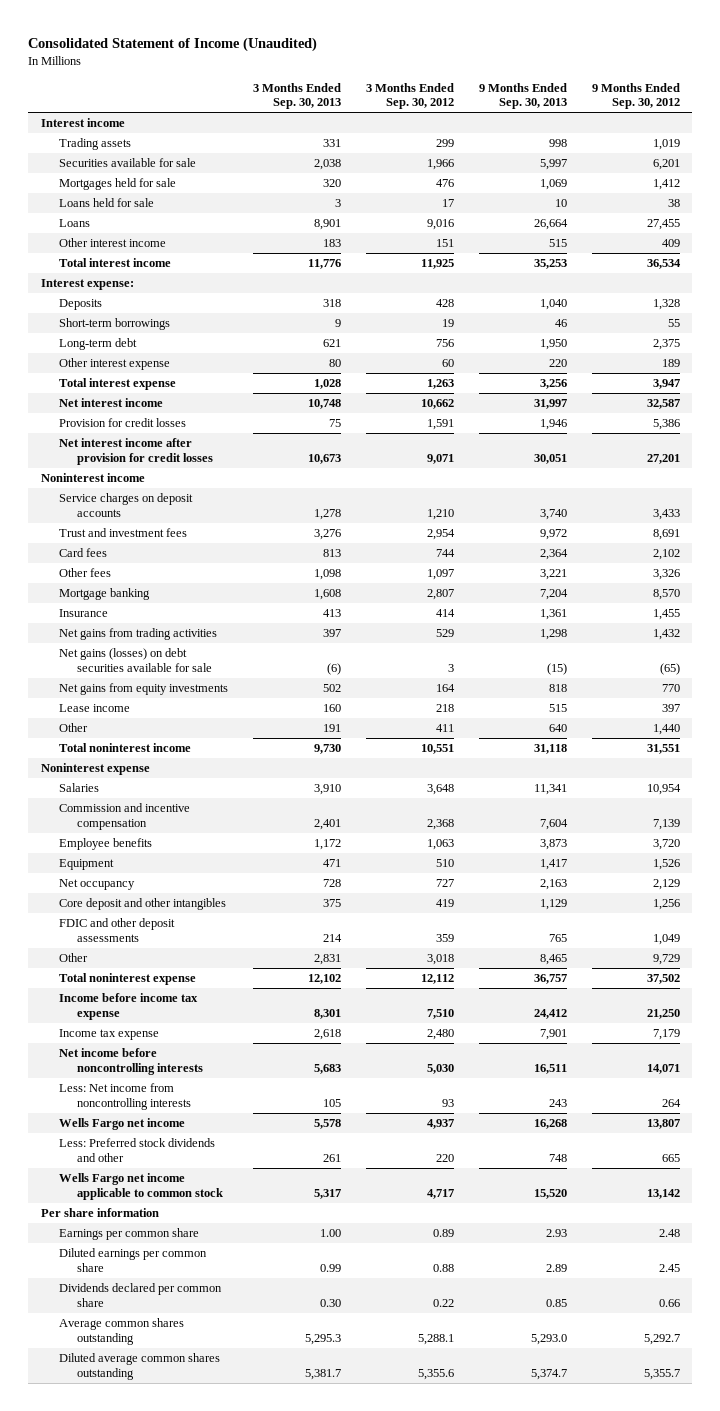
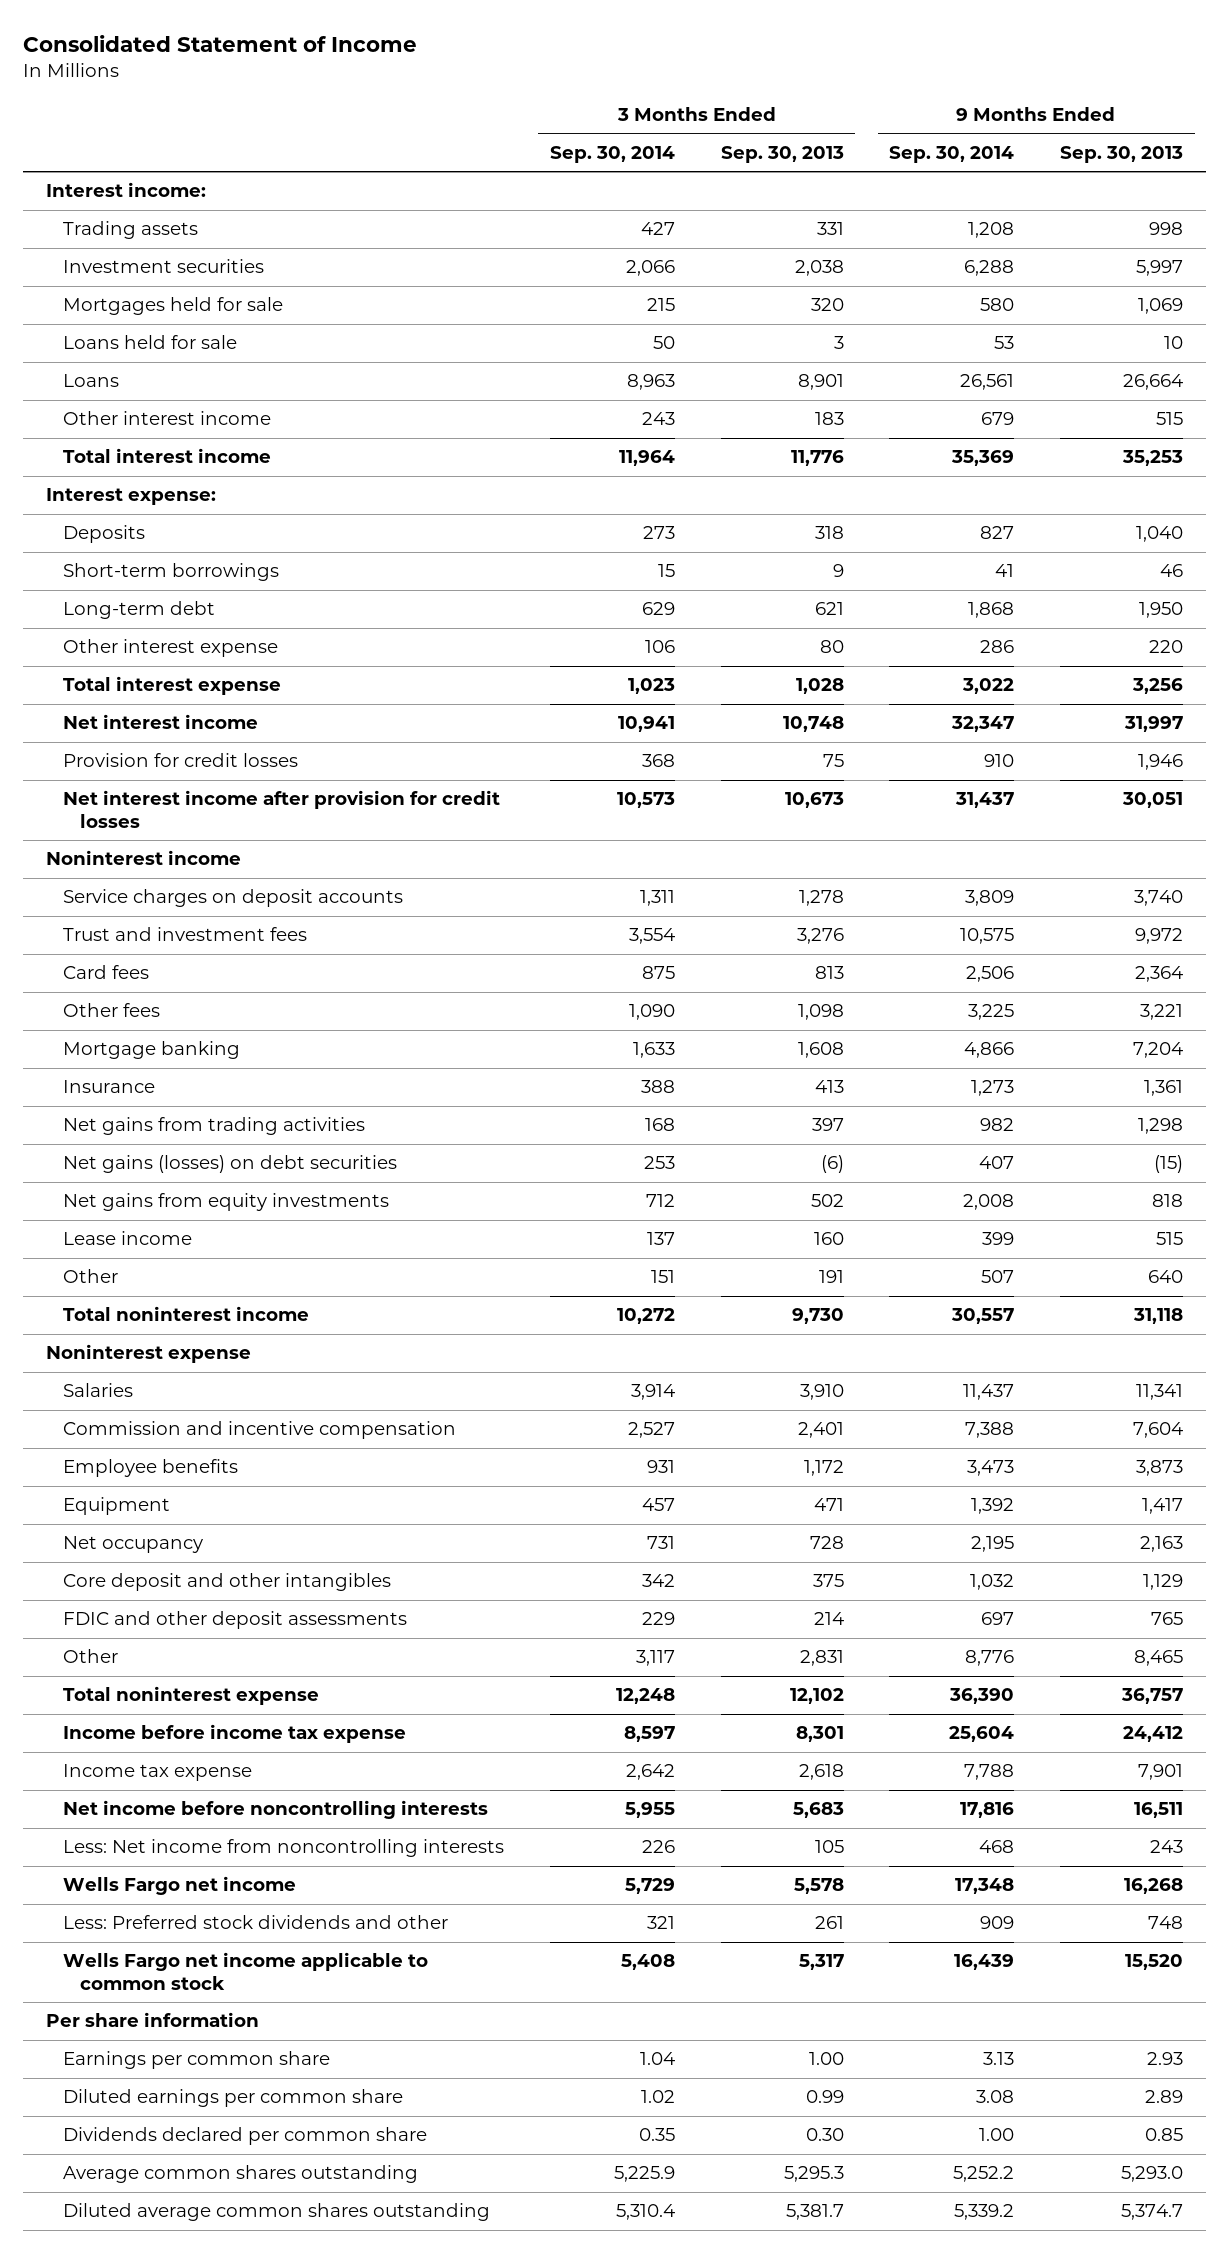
- Consolidated Statement of Income (Unaudited)
+ Consolidated Statement of Income
- | 3 Months Ended Sep. 30, 2013 | 3 Months Ended Sep. 30, 2012 | 9 Months Ended Sep. 30, 2013 | 9 Months Ended Sep. 30, 2012
+ | 3 Months Ended Sep. 30, 2014 | 3 Months Ended Sep. 30, 2013 | 9 Months Ended Sep. 30, 2014 | 9 Months Ended Sep. 30, 2013
- Interest income
+ Interest income:
- Securities available for sale | 2,038 | 1,966 | 5,997 | 6,201
+ Investment securities | 2,066 | 2,038 | 6,288 | 5,997
- Net gains (losses) on debt securities available for sale | (6) | 3 | (15) | (65)
+ Net gains (losses) on debt securities | 253 | (6) | 407 | (15)

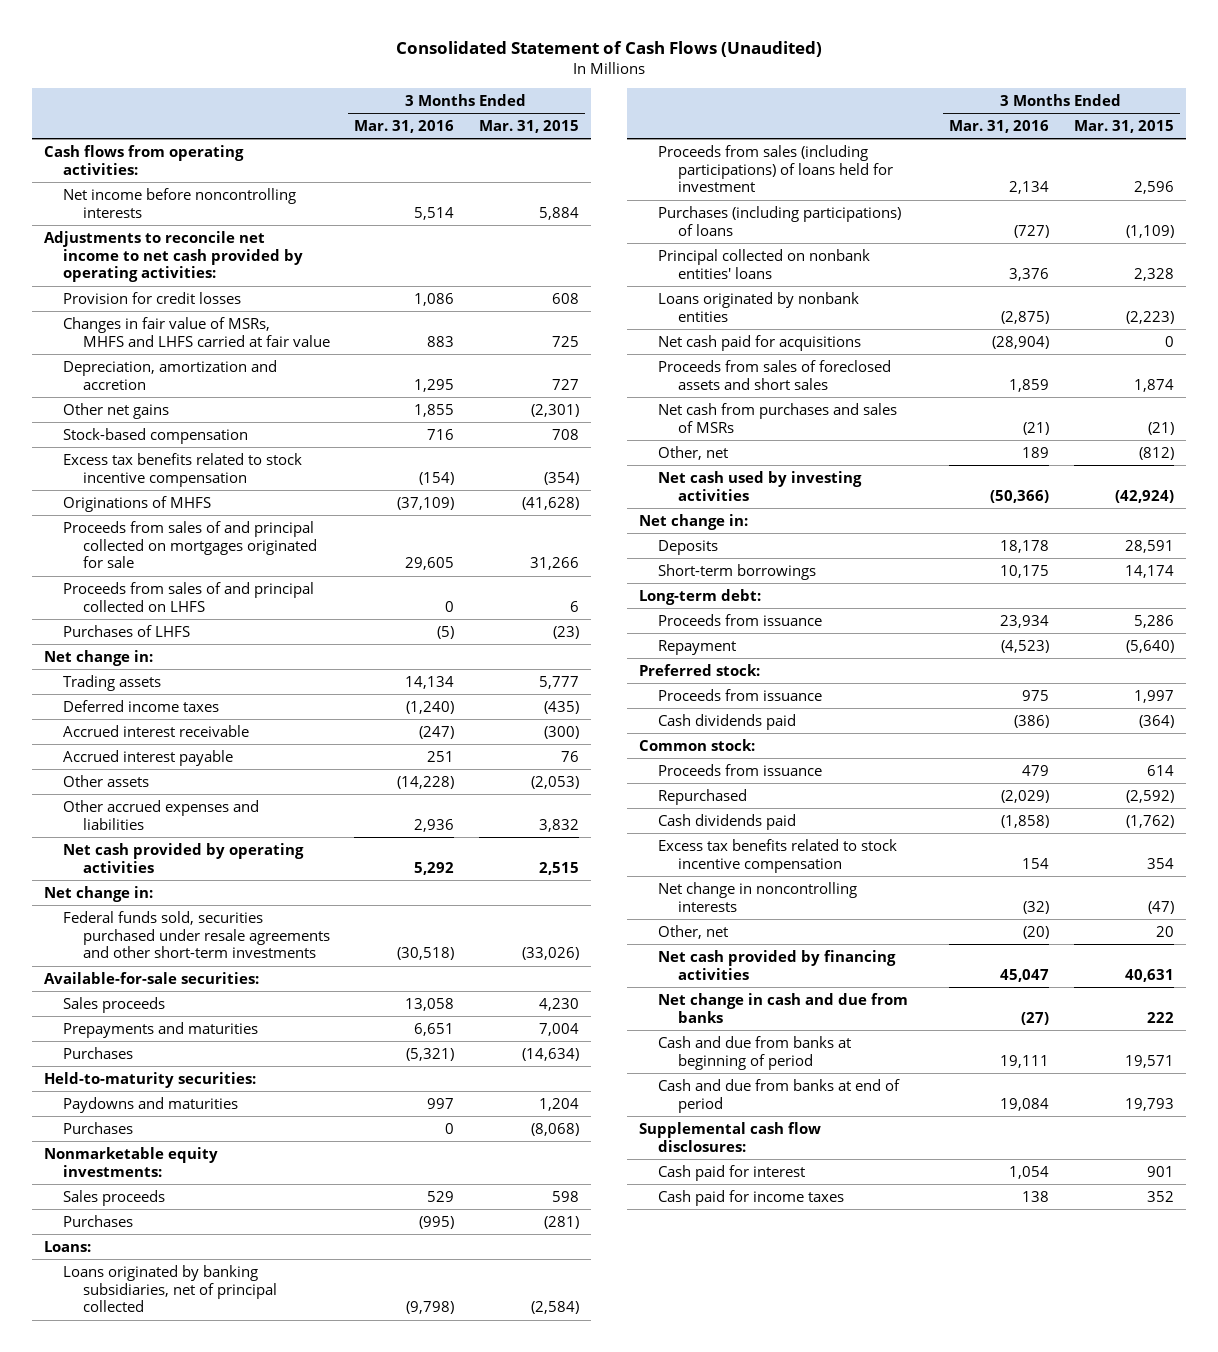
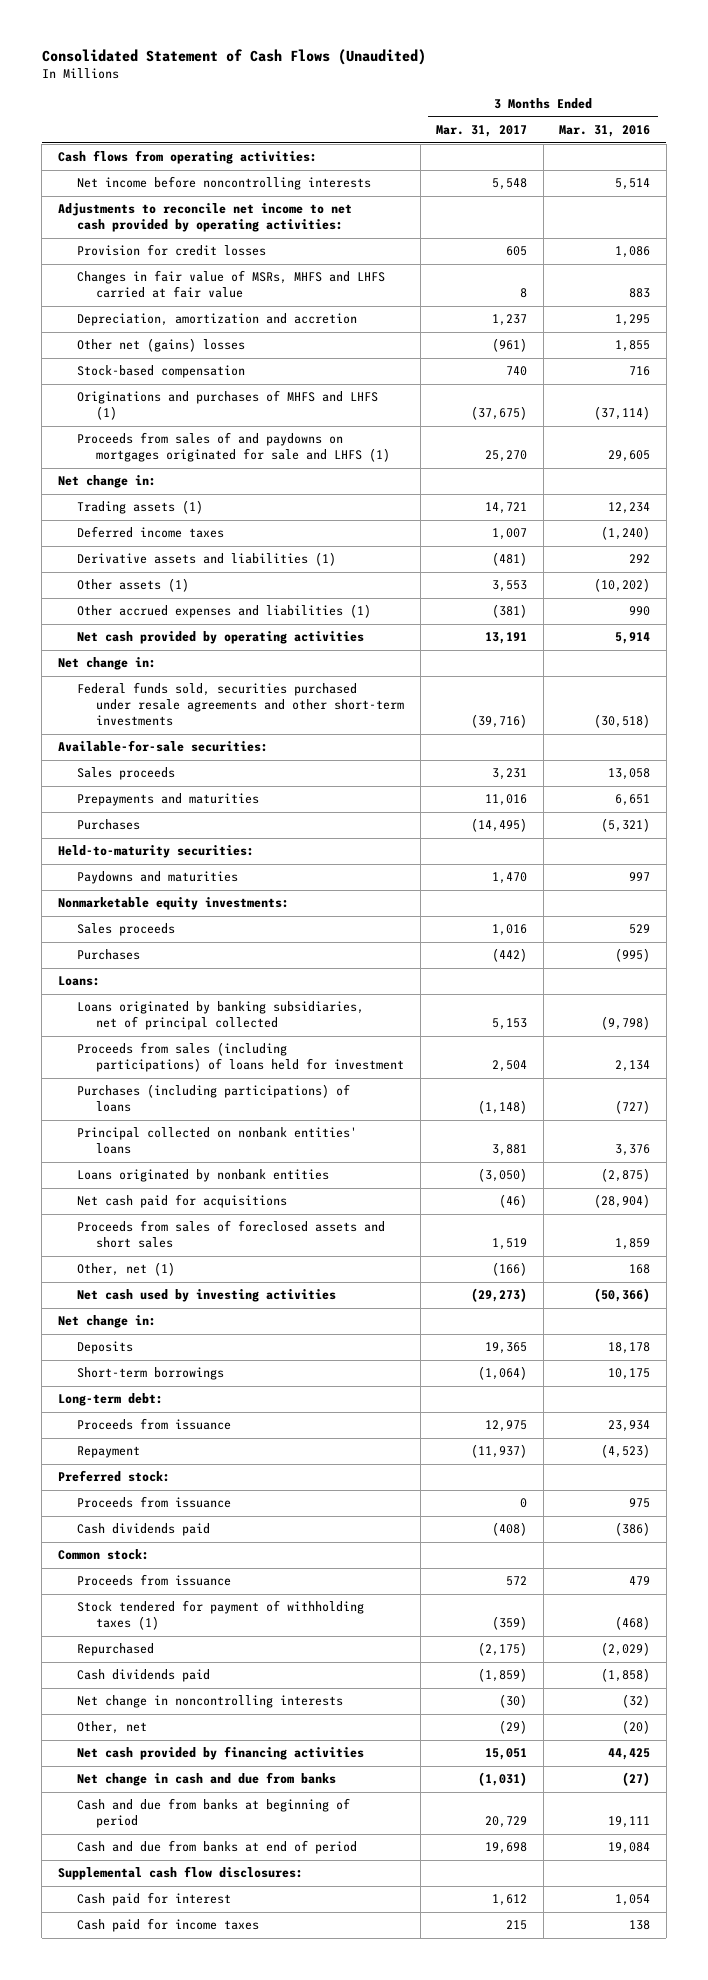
- | 3 Months Ended Mar. 31, 2016 | 3 Months Ended Mar. 31, 2015
+ | 3 Months Ended Mar. 31, 2017 | 3 Months Ended Mar. 31, 2016
- Other net gains | 1,855 | (2,301)
+ Other net (gains) losses | (961) | 1,855
- Excess tax benefits related to stock incentive compensation | (154) | (354)
- Originations of MHFS | (37,109) | (41,628)
- Proceeds from sales of and principal collected on mortgages originated for sale | 29,605 | 31,266
- Proceeds from sales of and principal collected on LHFS | 0 | 6
- Purchases of LHFS | (5) | (23)
+ Originations and purchases of MHFS and LHFS (1) | (37,675) | (37,114)
+ Proceeds from sales of and paydowns on mortgages originated for sale and LHFS (1) | 25,270 | 29,605
- Trading assets | 14,134 | 5,777
+ Trading assets (1) | 14,721 | 12,234
- Accrued interest receivable | (247) | (300)
- Accrued interest payable | 251 | 76
- Other assets | (14,228) | (2,053)
- Other accrued expenses and liabilities | 2,936 | 3,832
- Net cash provided by operating activities | 5,292 | 2,515
+ Derivative assets and liabilities (1) | (481) | 292
+ Other assets (1) | 3,553 | (10,202)
+ Other accrued expenses and liabilities (1) | (381) | 990
+ Net cash provided by operating activities | 13,191 | 5,914
- Purchases | 0 | (8,068)
- Net cash from purchases and sales of MSRs | (21) | (21)
- Other, net | 189 | (812)
+ Other, net (1) | (166) | 168
+ Stock tendered for payment of withholding taxes (1) | (359) | (468)
- Excess tax benefits related to stock incentive compensation | 154 | 354
- Net cash provided by financing activities | 45,047 | 40,631
+ Net cash provided by financing activities | 15,051 | 44,425

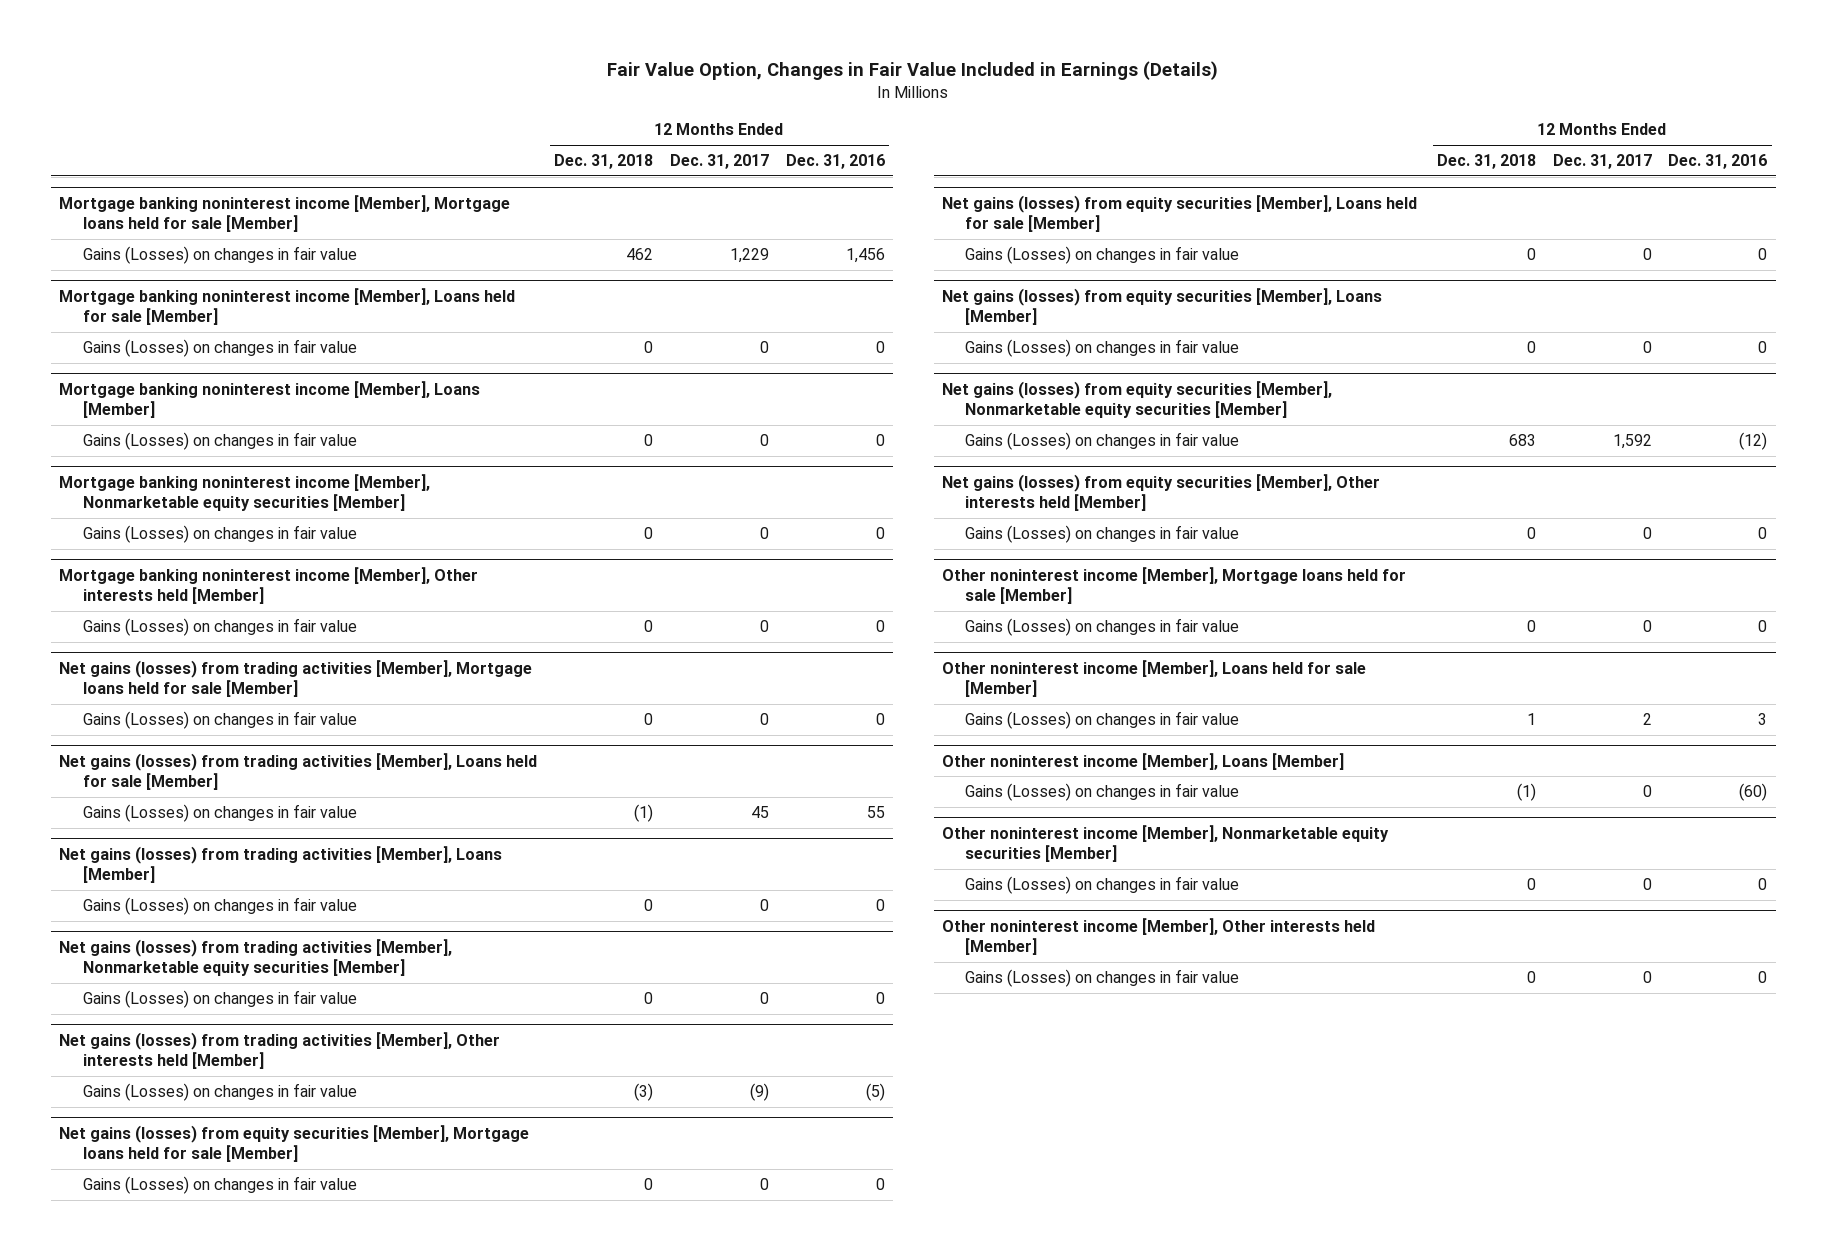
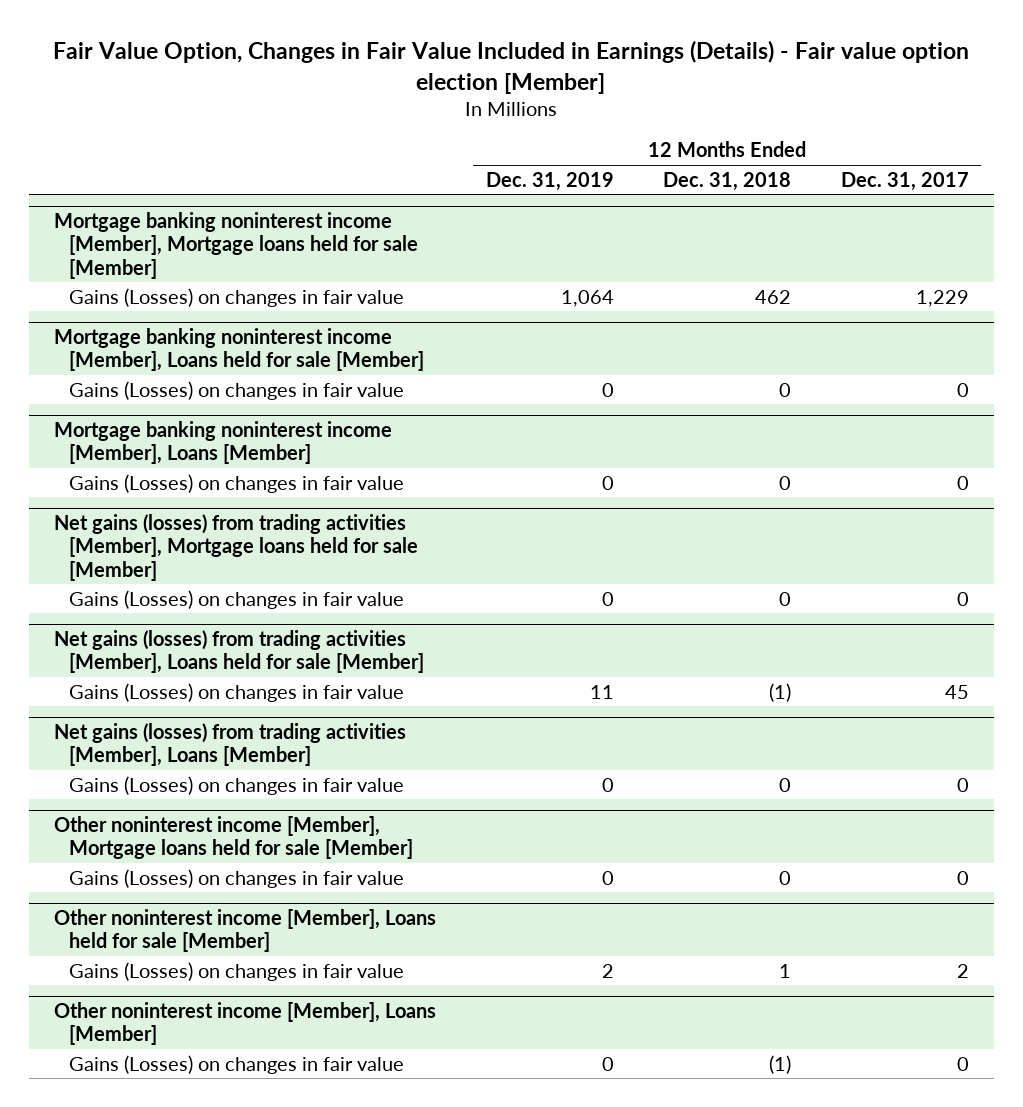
- Fair Value Option, Changes in Fair Value Included in Earnings (Details)
+ Fair Value Option, Changes in Fair Value Included in Earnings (Details) - Fair value option election [Member]
- | 12 Months Ended Dec. 31, 2018 | 12 Months Ended Dec. 31, 2017 | 12 Months Ended Dec. 31, 2016
+ | 12 Months Ended Dec. 31, 2019 | 12 Months Ended Dec. 31, 2018 | 12 Months Ended Dec. 31, 2017
- Mortgage banking noninterest income [Member], Nonmarketable equity securities [Member]
- Gains (Losses) on changes in fair value | 0 | 0 | 0
- Mortgage banking noninterest income [Member], Other interests held [Member]
- Gains (Losses) on changes in fair value | 0 | 0 | 0
- Net gains (losses) from trading activities [Member], Nonmarketable equity securities [Member]
- Gains (Losses) on changes in fair value | 0 | 0 | 0
- Net gains (losses) from trading activities [Member], Other interests held [Member]
- Gains (Losses) on changes in fair value | (3) | (9) | (5)
- Net gains (losses) from equity securities [Member], Mortgage loans held for sale [Member]
- Gains (Losses) on changes in fair value | 0 | 0 | 0
- Net gains (losses) from equity securities [Member], Loans held for sale [Member]
- Gains (Losses) on changes in fair value | 0 | 0 | 0
- Net gains (losses) from equity securities [Member], Loans [Member]
- Gains (Losses) on changes in fair value | 0 | 0 | 0
- Net gains (losses) from equity securities [Member], Nonmarketable equity securities [Member]
- Gains (Losses) on changes in fair value | 683 | 1,592 | (12)
- Net gains (losses) from equity securities [Member], Other interests held [Member]
- Gains (Losses) on changes in fair value | 0 | 0 | 0
- Other noninterest income [Member], Nonmarketable equity securities [Member]
- Gains (Losses) on changes in fair value | 0 | 0 | 0
- Other noninterest income [Member], Other interests held [Member]
- Gains (Losses) on changes in fair value | 0 | 0 | 0

